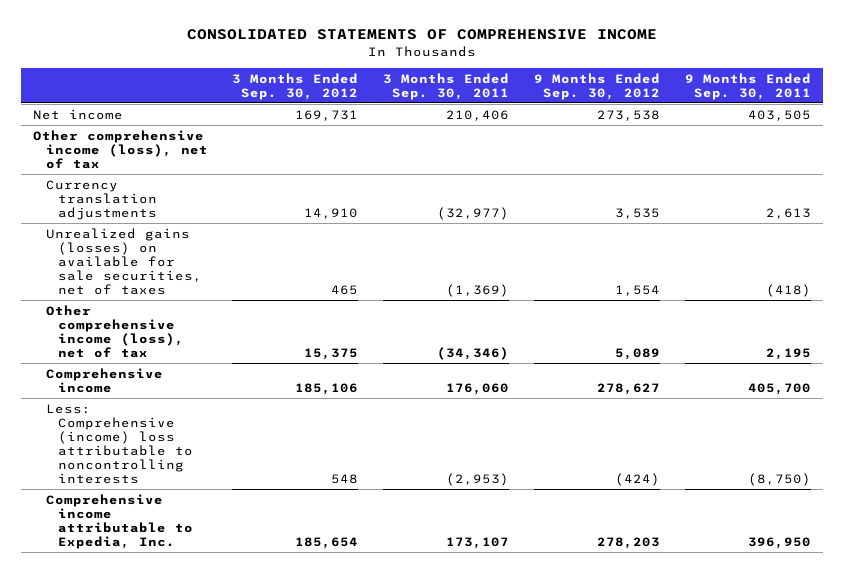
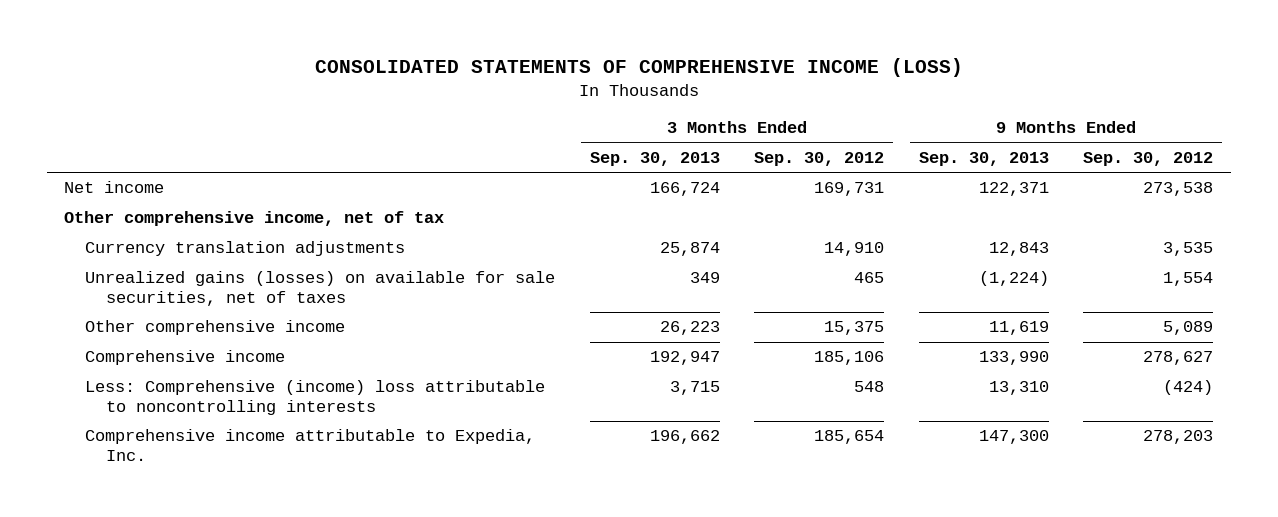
- CONSOLIDATED STATEMENTS OF COMPREHENSIVE INCOME
+ CONSOLIDATED STATEMENTS OF COMPREHENSIVE INCOME (LOSS)
- | 3 Months Ended Sep. 30, 2012 | 3 Months Ended Sep. 30, 2011 | 9 Months Ended Sep. 30, 2012 | 9 Months Ended Sep. 30, 2011
+ | 3 Months Ended Sep. 30, 2013 | 3 Months Ended Sep. 30, 2012 | 9 Months Ended Sep. 30, 2013 | 9 Months Ended Sep. 30, 2012
- Other comprehensive income (loss), net of tax
+ Other comprehensive income, net of tax
- Other comprehensive income (loss), net of tax | 15,375 | (34,346) | 5,089 | 2,195
+ Other comprehensive income | 26,223 | 15,375 | 11,619 | 5,089

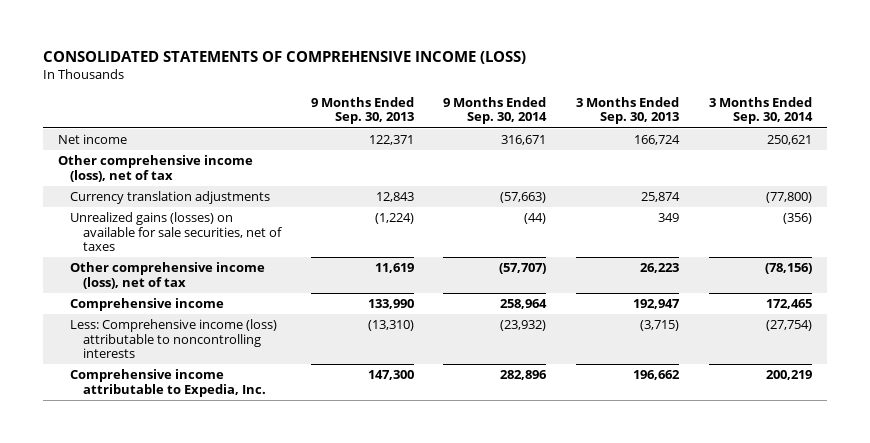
- | 3 Months Ended Sep. 30, 2013 | 3 Months Ended Sep. 30, 2012 | 9 Months Ended Sep. 30, 2013 | 9 Months Ended Sep. 30, 2012
+ | 9 Months Ended Sep. 30, 2013 | 9 Months Ended Sep. 30, 2014 | 3 Months Ended Sep. 30, 2013 | 3 Months Ended Sep. 30, 2014
- Other comprehensive income, net of tax
+ Other comprehensive income (loss), net of tax
- Other comprehensive income | 26,223 | 15,375 | 11,619 | 5,089
+ Other comprehensive income (loss), net of tax | 11,619 | (57,707) | 26,223 | (78,156)
- Less: Comprehensive (income) loss attributable to noncontrolling interests | 3,715 | 548 | 13,310 | (424)
+ Less: Comprehensive income (loss) attributable to noncontrolling interests | (13,310) | (23,932) | (3,715) | (27,754)

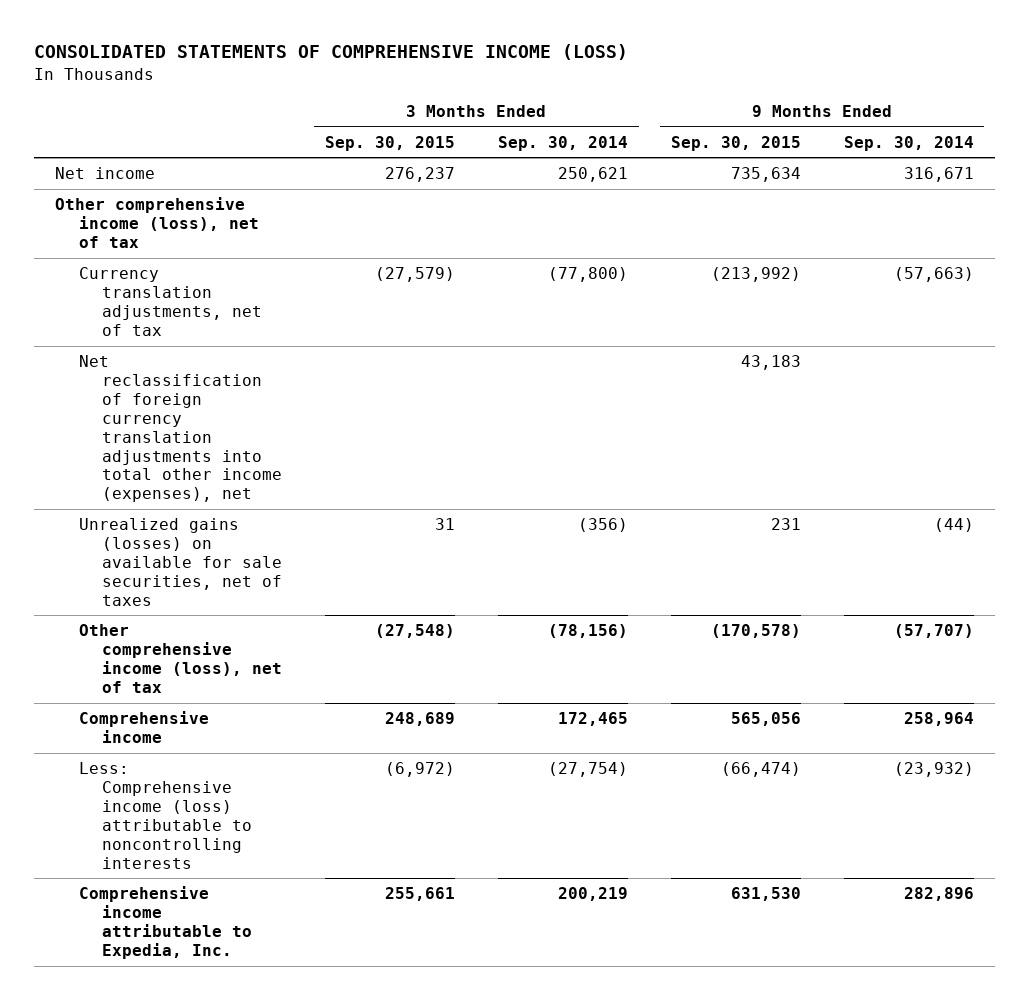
- | 9 Months Ended Sep. 30, 2013 | 9 Months Ended Sep. 30, 2014 | 3 Months Ended Sep. 30, 2013 | 3 Months Ended Sep. 30, 2014
+ | 3 Months Ended Sep. 30, 2015 | 3 Months Ended Sep. 30, 2014 | 9 Months Ended Sep. 30, 2015 | 9 Months Ended Sep. 30, 2014
- Currency translation adjustments | 12,843 | (57,663) | 25,874 | (77,800)
+ Currency translation adjustments, net of tax | (27,579) | (77,800) | (213,992) | (57,663)
+ Net reclassification of foreign currency translation adjustments into total other income (expenses), net | | | 43,183 |

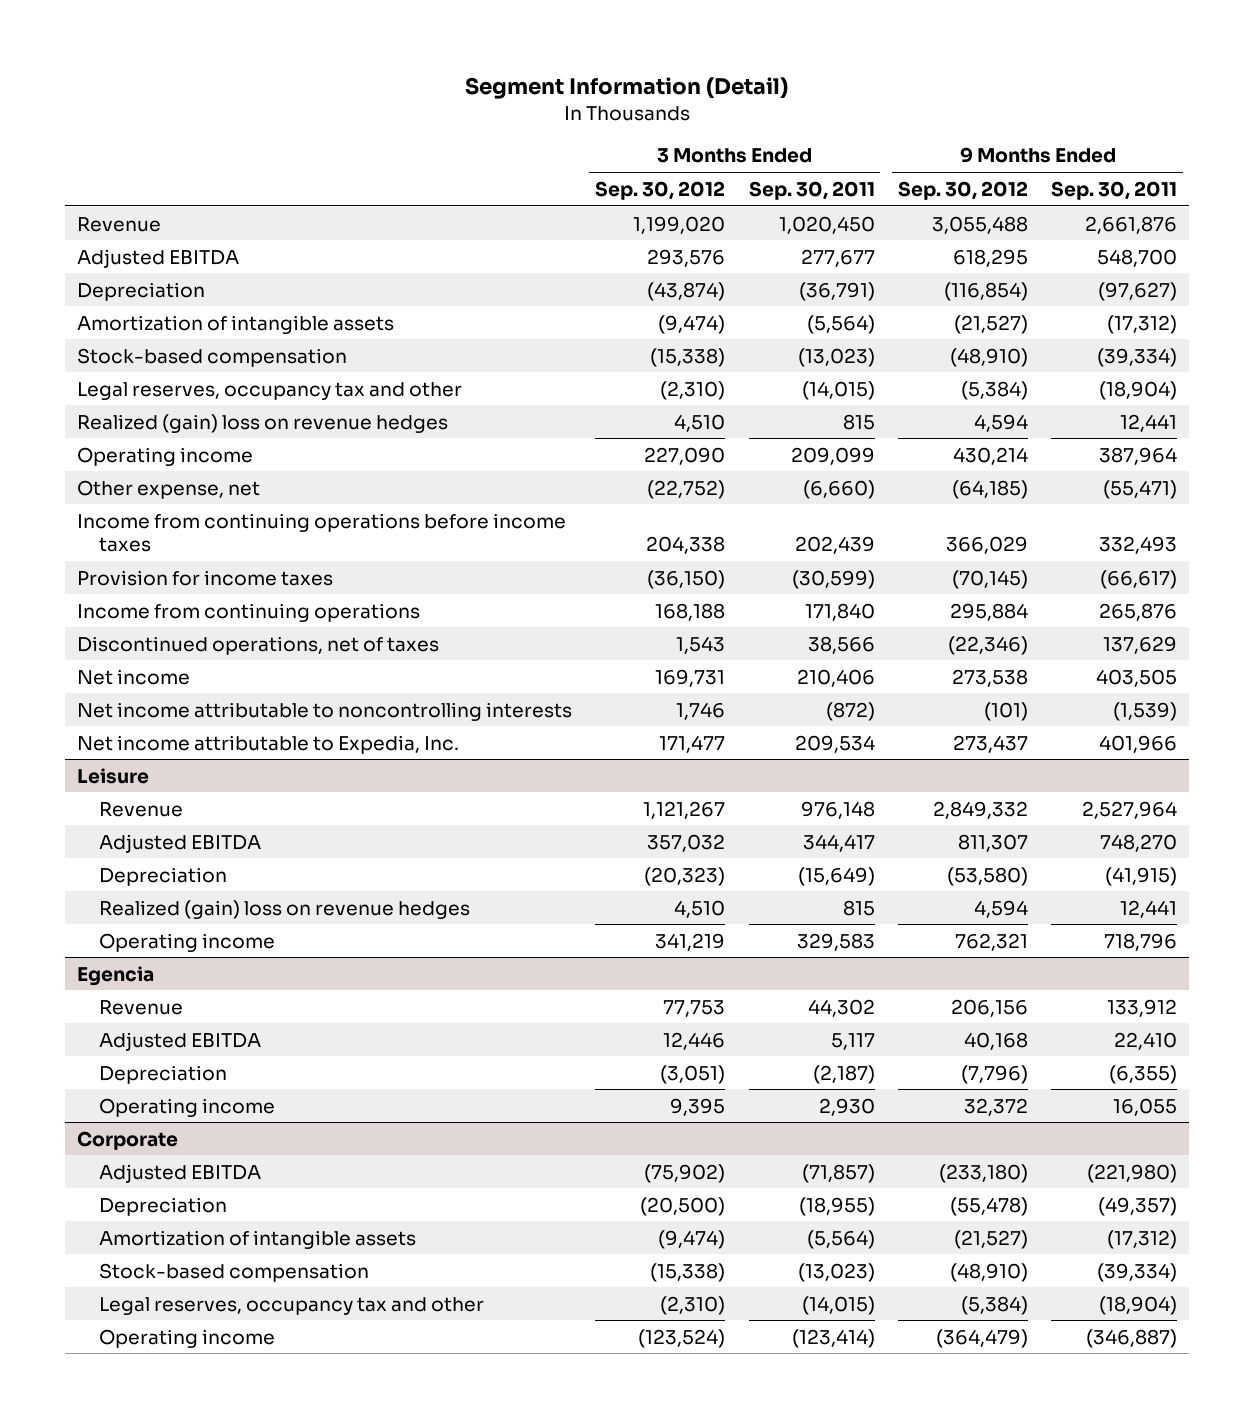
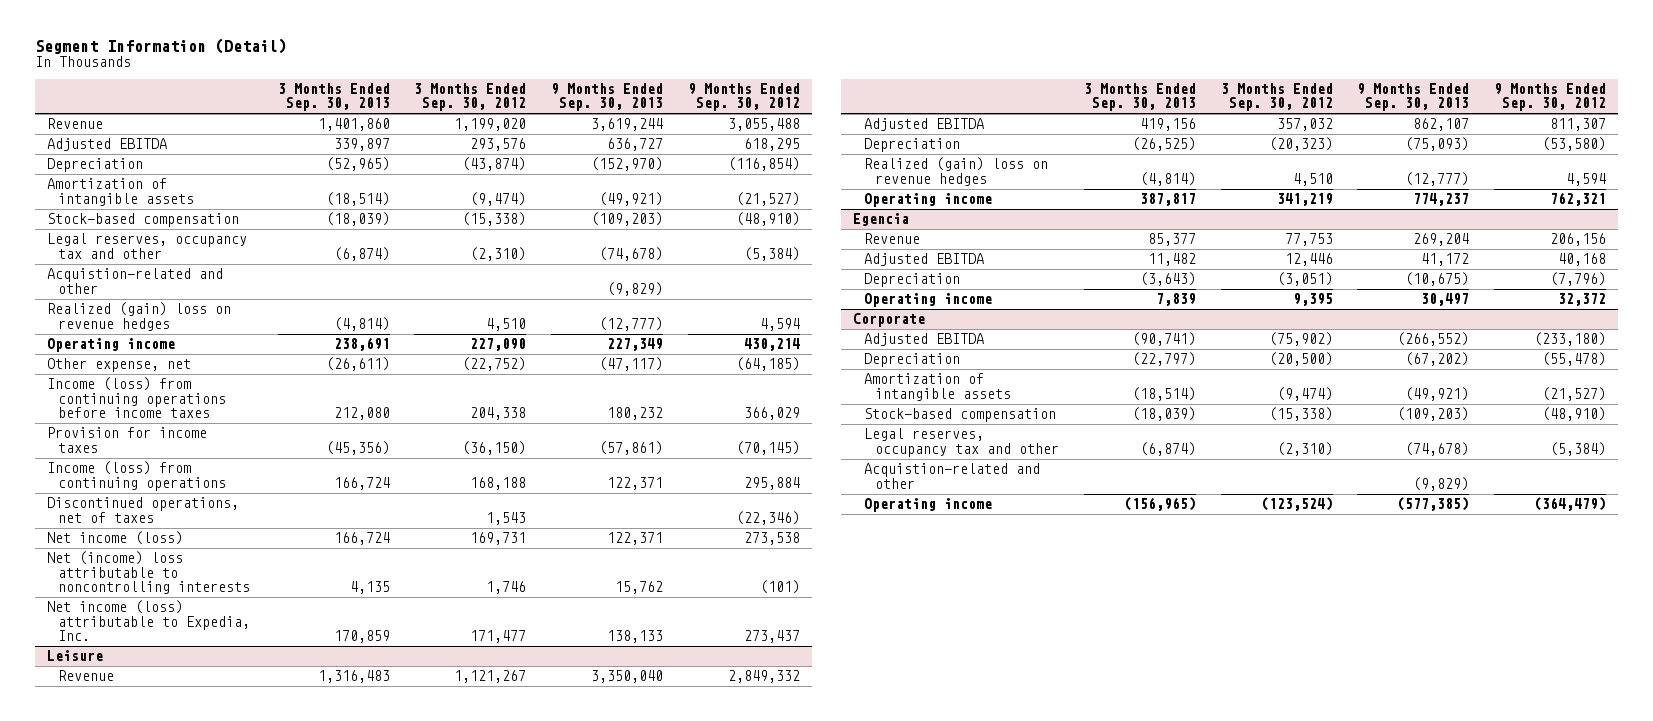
- | 3 Months Ended Sep. 30, 2012 | 3 Months Ended Sep. 30, 2011 | 9 Months Ended Sep. 30, 2012 | 9 Months Ended Sep. 30, 2011
+ | 3 Months Ended Sep. 30, 2013 | 3 Months Ended Sep. 30, 2012 | 9 Months Ended Sep. 30, 2013 | 9 Months Ended Sep. 30, 2012
+ Acquistion-related and other | | | (9,829) |
- Income from continuing operations before income taxes | 204,338 | 202,439 | 366,029 | 332,493
+ Income (loss) from continuing operations before income taxes | 212,080 | 204,338 | 180,232 | 366,029
- Income from continuing operations | 168,188 | 171,840 | 295,884 | 265,876
+ Income (loss) from continuing operations | 166,724 | 168,188 | 122,371 | 295,884
- Net income | 169,731 | 210,406 | 273,538 | 403,505
- Net income attributable to noncontrolling interests | 1,746 | (872) | (101) | (1,539)
- Net income attributable to Expedia, Inc. | 171,477 | 209,534 | 273,437 | 401,966
+ Net income (loss) | 166,724 | 169,731 | 122,371 | 273,538
+ Net (income) loss attributable to noncontrolling interests | 4,135 | 1,746 | 15,762 | (101)
+ Net income (loss) attributable to Expedia, Inc. | 170,859 | 171,477 | 138,133 | 273,437
@ Corporate
+ Acquistion-related and other | | | (9,829) |

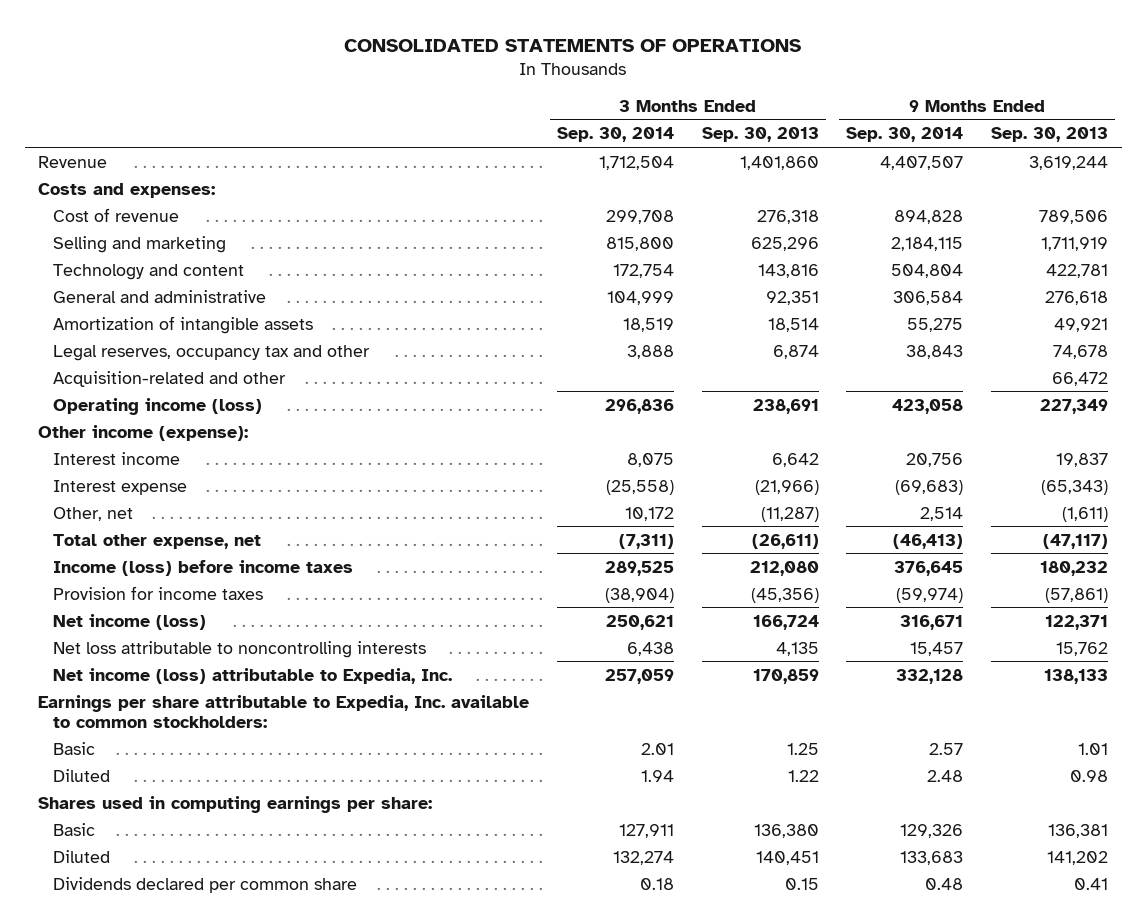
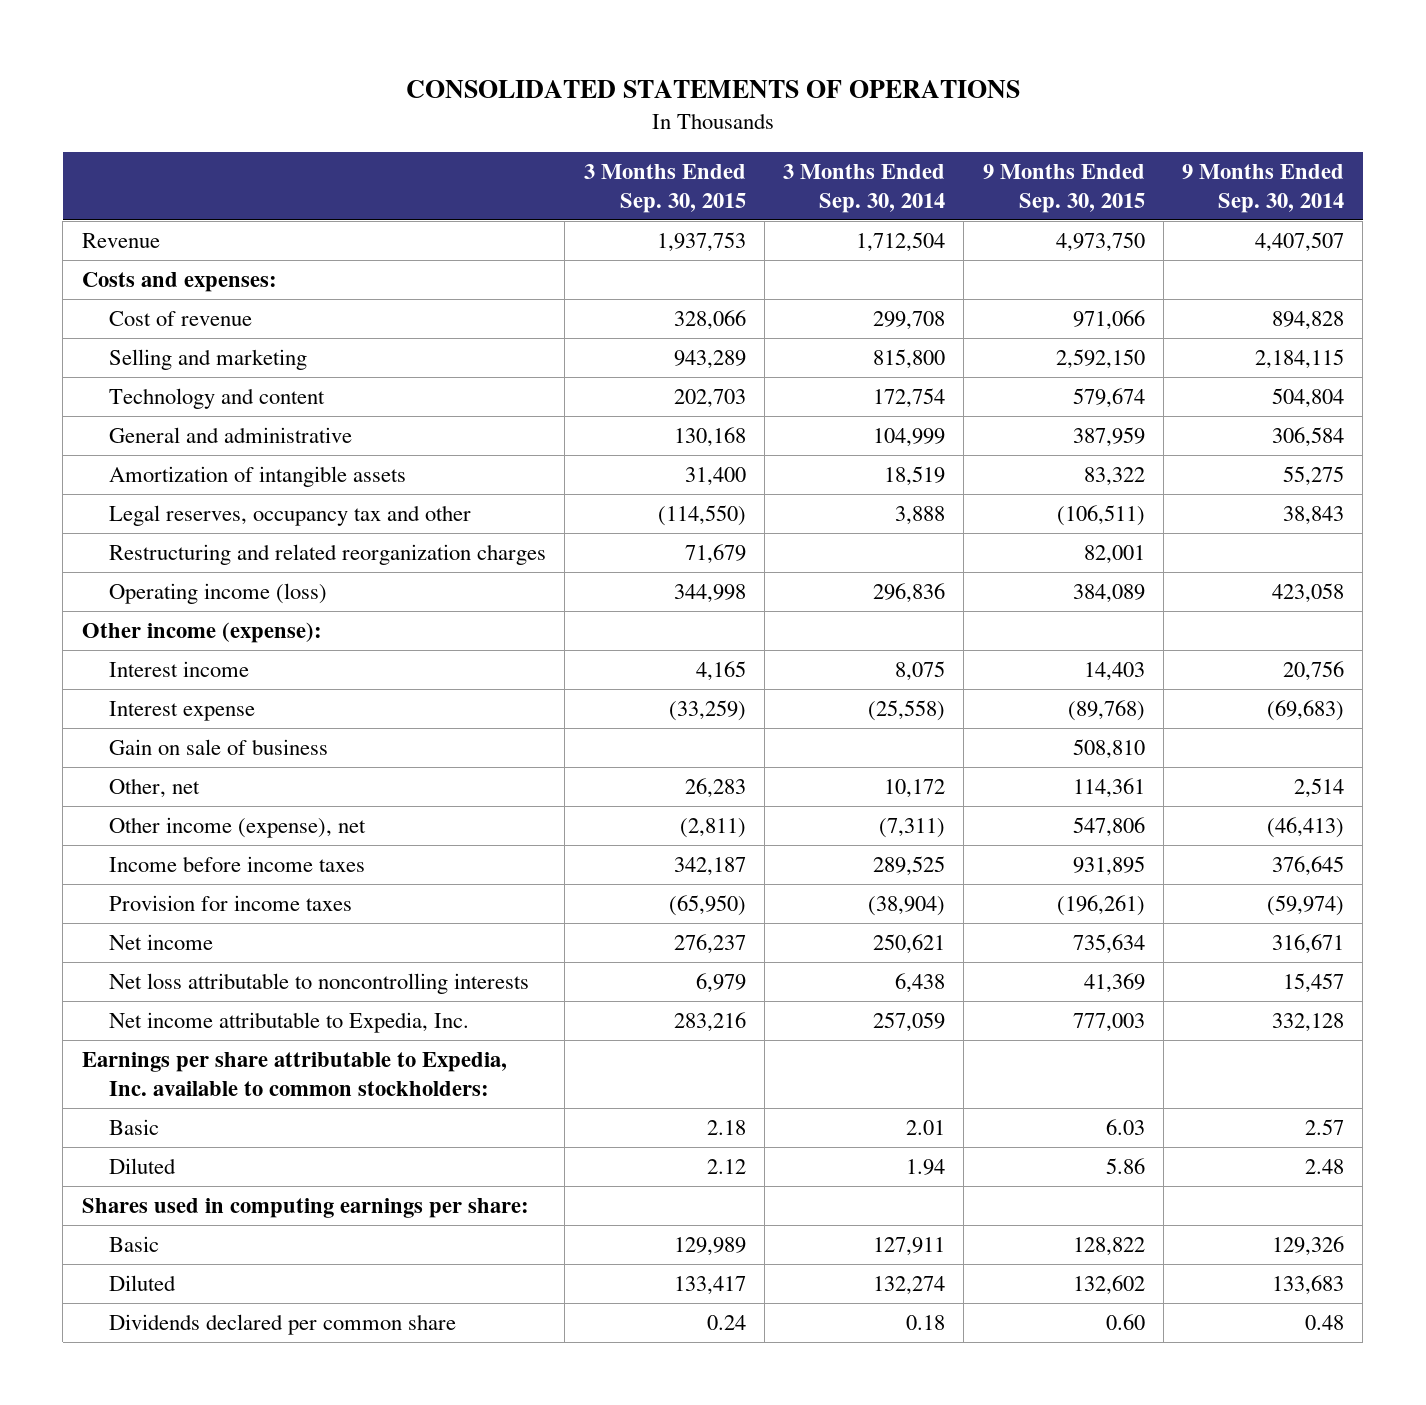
- | 3 Months Ended Sep. 30, 2014 | 3 Months Ended Sep. 30, 2013 | 9 Months Ended Sep. 30, 2014 | 9 Months Ended Sep. 30, 2013
+ | 3 Months Ended Sep. 30, 2015 | 3 Months Ended Sep. 30, 2014 | 9 Months Ended Sep. 30, 2015 | 9 Months Ended Sep. 30, 2014
- Acquisition-related and other | | | | 66,472
+ Restructuring and related reorganization charges | 71,679 | | 82,001 |
+ Gain on sale of business | | | 508,810 |
- Total other expense, net | (7,311) | (26,611) | (46,413) | (47,117)
- Income (loss) before income taxes | 289,525 | 212,080 | 376,645 | 180,232
+ Other income (expense), net | (2,811) | (7,311) | 547,806 | (46,413)
+ Income before income taxes | 342,187 | 289,525 | 931,895 | 376,645
- Net income (loss) | 250,621 | 166,724 | 316,671 | 122,371
+ Net income | 276,237 | 250,621 | 735,634 | 316,671
- Net income (loss) attributable to Expedia, Inc. | 257,059 | 170,859 | 332,128 | 138,133
+ Net income attributable to Expedia, Inc. | 283,216 | 257,059 | 777,003 | 332,128

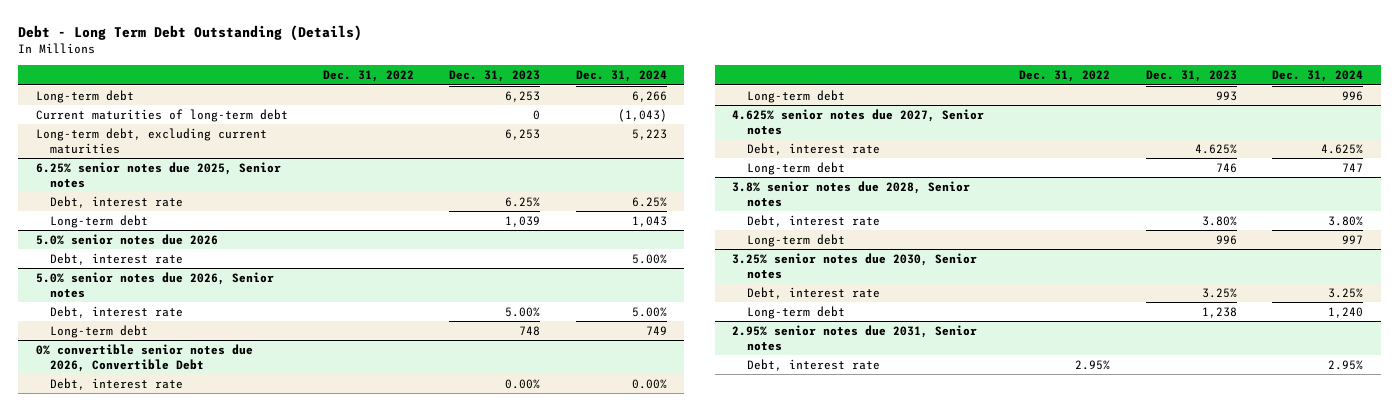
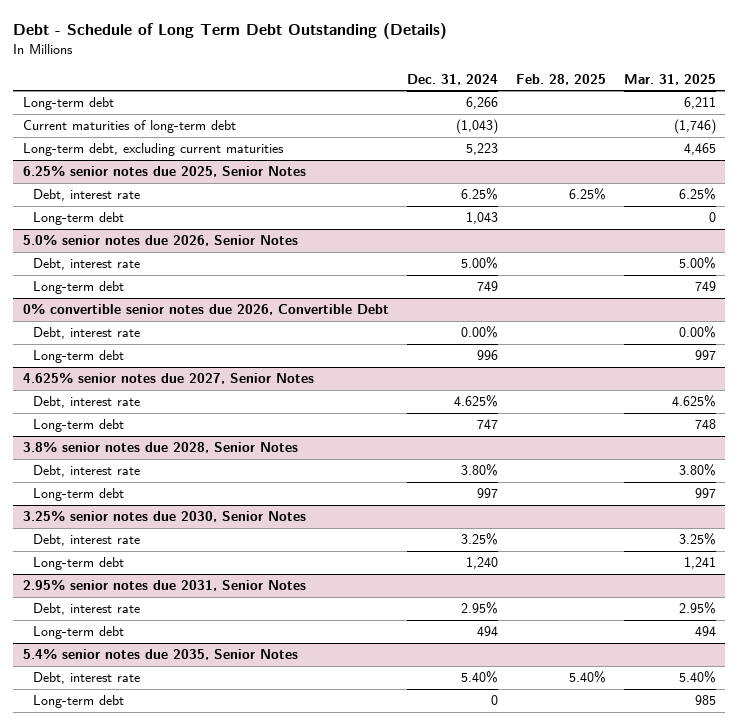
- Debt - Long Term Debt Outstanding (Details)
+ Debt - Schedule of Long Term Debt Outstanding (Details)
- | Dec. 31, 2022 | Dec. 31, 2023 | Dec. 31, 2024
+ | Dec. 31, 2024 | Feb. 28, 2025 | Mar. 31, 2025
- 6.25% senior notes due 2025, Senior notes
+ 6.25% senior notes due 2025, Senior Notes
- 5.0% senior notes due 2026
- Debt, interest rate | | | 5.00%
- 5.0% senior notes due 2026, Senior notes
+ 5.0% senior notes due 2026, Senior Notes
- 4.625% senior notes due 2027, Senior notes
+ 4.625% senior notes due 2027, Senior Notes
- 3.8% senior notes due 2028, Senior notes
+ 3.8% senior notes due 2028, Senior Notes
- 3.25% senior notes due 2030, Senior notes
+ 3.25% senior notes due 2030, Senior Notes
- 2.95% senior notes due 2031, Senior notes
+ 2.95% senior notes due 2031, Senior Notes
+ Long-term debt | 494 | | 494
+ 5.4% senior notes due 2035, Senior Notes
+ Debt, interest rate | 5.40% | 5.40% | 5.40%
+ Long-term debt | 0 | | 985

